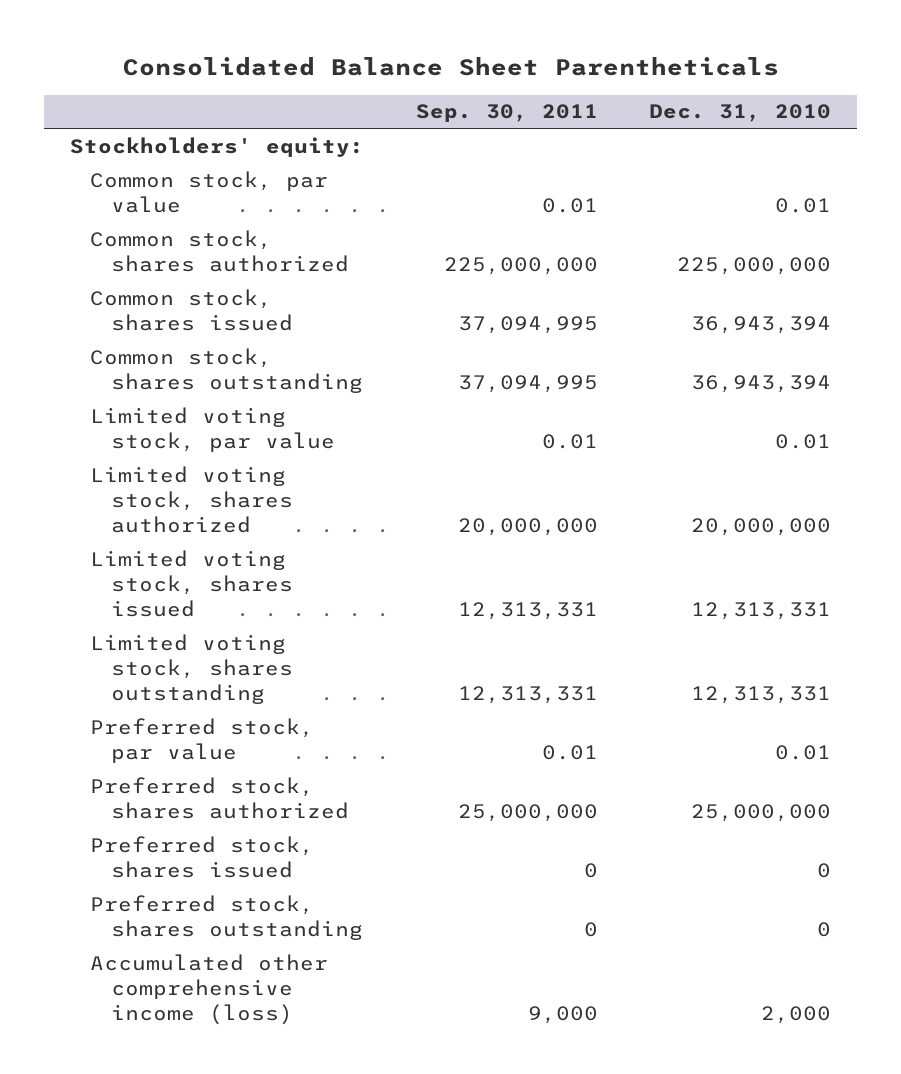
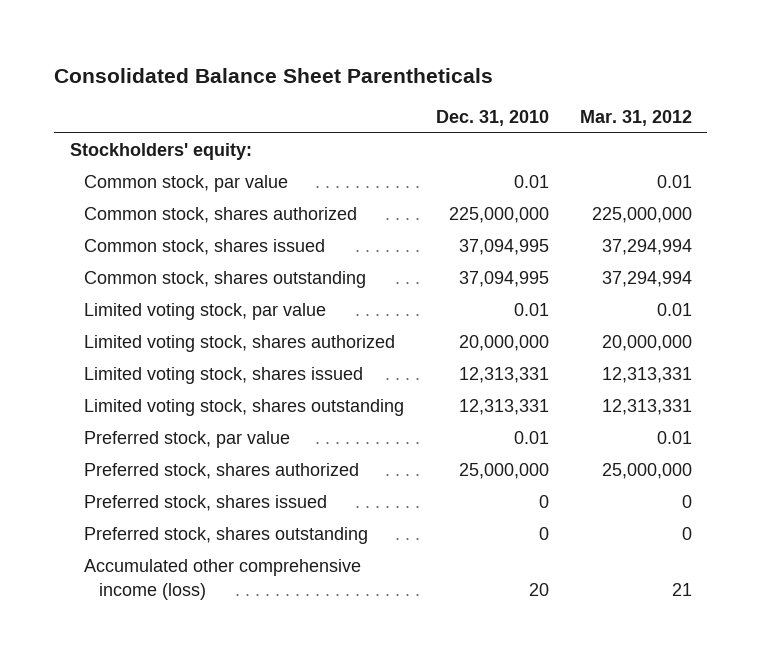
- | Sep. 30, 2011 | Dec. 31, 2010
+ | Dec. 31, 2010 | Mar. 31, 2012
- Common stock, shares issued | 37,094,995 | 36,943,394
- Common stock, shares outstanding | 37,094,995 | 36,943,394
+ Common stock, shares issued | 37,094,995 | 37,294,994
+ Common stock, shares outstanding | 37,094,995 | 37,294,994
- Accumulated other comprehensive income (loss) | 9,000 | 2,000
+ Accumulated other comprehensive income (loss) | 20 | 21

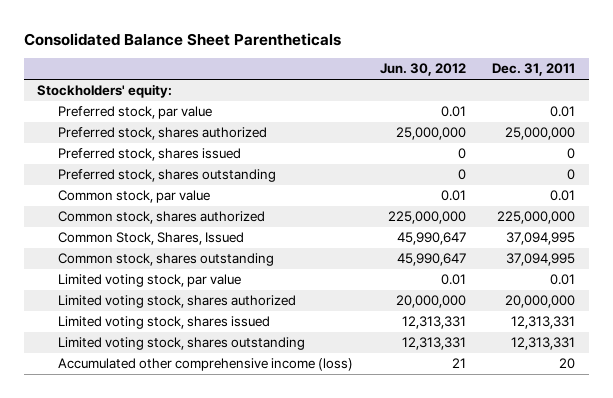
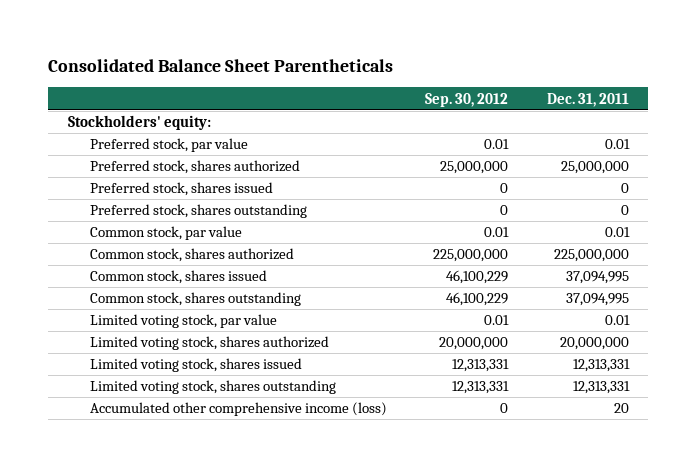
- | Jun. 30, 2012 | Dec. 31, 2011
+ | Sep. 30, 2012 | Dec. 31, 2011
- Common Stock, Shares, Issued | 45,990,647 | 37,094,995
+ Common stock, shares issued | 46,100,229 | 37,094,995

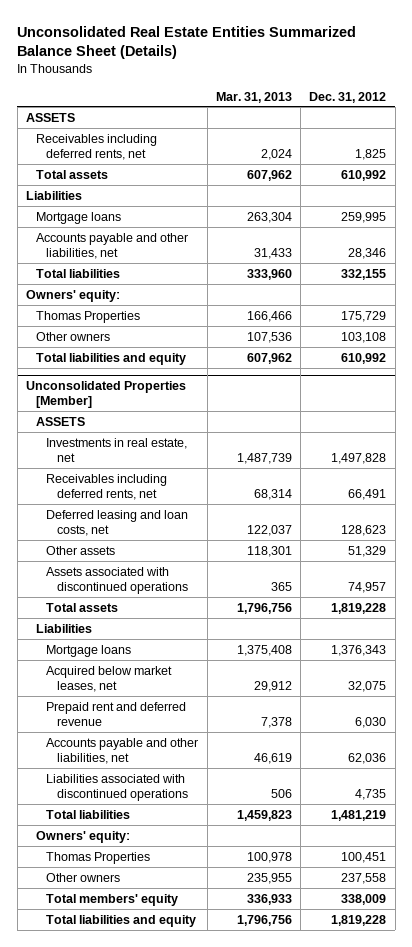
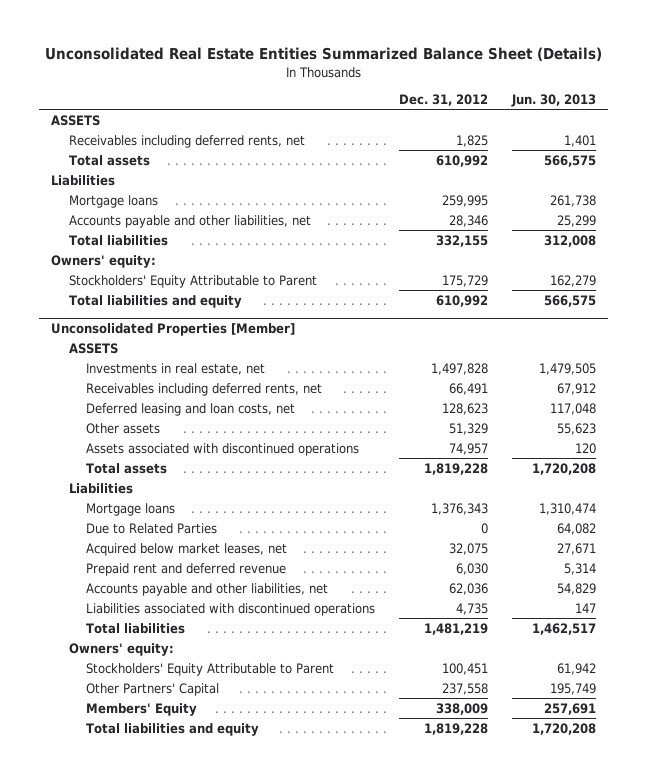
- | Mar. 31, 2013 | Dec. 31, 2012
+ | Dec. 31, 2012 | Jun. 30, 2013
- Thomas Properties | 166,466 | 175,729
- Other owners | 107,536 | 103,108
+ Stockholders' Equity Attributable to Parent | 175,729 | 162,279
@ Unconsolidated Properties [Member]
+ Due to Related Parties | 0 | 64,082
- Thomas Properties | 100,978 | 100,451
- Other owners | 235,955 | 237,558
- Total members' equity | 336,933 | 338,009
+ Stockholders' Equity Attributable to Parent | 100,451 | 61,942
+ Other Partners' Capital | 237,558 | 195,749
+ Members' Equity | 338,009 | 257,691

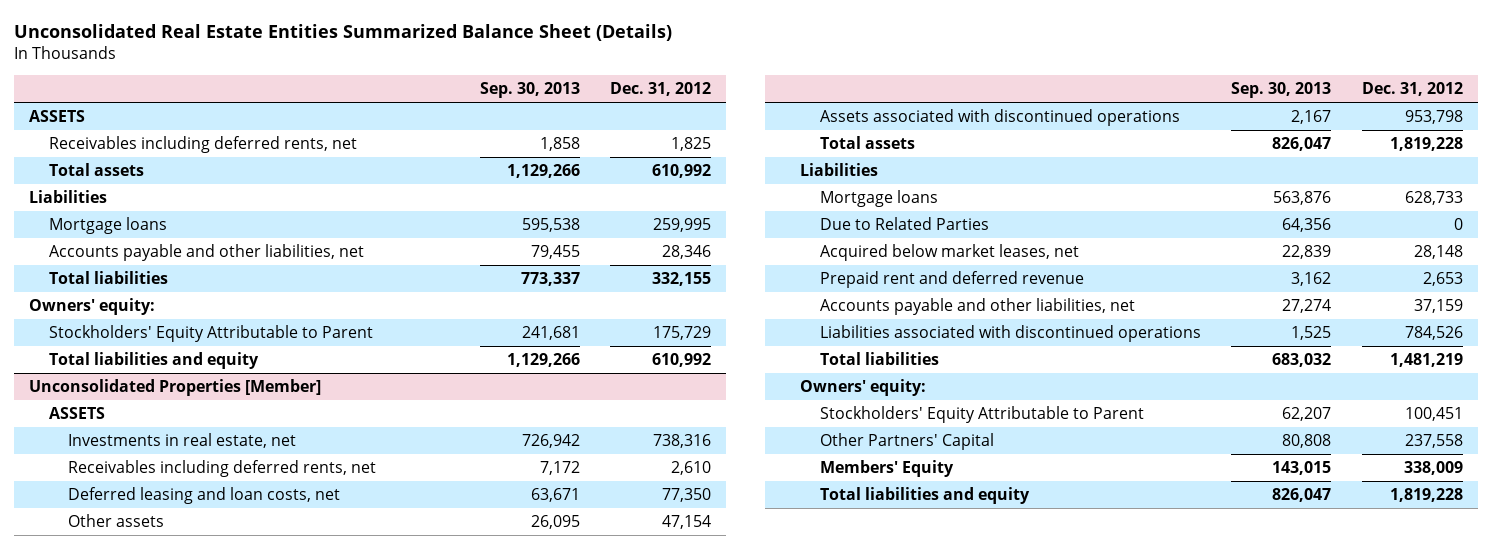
- | Dec. 31, 2012 | Jun. 30, 2013
+ | Sep. 30, 2013 | Dec. 31, 2012
@ Unconsolidated Properties [Member]
- Investments in real estate, net | 1,497,828 | 1,479,505
- Receivables including deferred rents, net | 66,491 | 67,912
- Deferred leasing and loan costs, net | 128,623 | 117,048
- Other assets | 51,329 | 55,623
- Assets associated with discontinued operations | 74,957 | 120
+ Investments in real estate, net | 726,942 | 738,316
+ Receivables including deferred rents, net | 7,172 | 2,610
+ Deferred leasing and loan costs, net | 63,671 | 77,350
+ Other assets | 26,095 | 47,154
+ Assets associated with discontinued operations | 2,167 | 953,798
- Mortgage loans | 1,376,343 | 1,310,474
+ Mortgage loans | 563,876 | 628,733
- Acquired below market leases, net | 32,075 | 27,671
- Prepaid rent and deferred revenue | 6,030 | 5,314
- Accounts payable and other liabilities, net | 62,036 | 54,829
- Liabilities associated with discontinued operations | 4,735 | 147
+ Acquired below market leases, net | 22,839 | 28,148
+ Prepaid rent and deferred revenue | 3,162 | 2,653
+ Accounts payable and other liabilities, net | 27,274 | 37,159
+ Liabilities associated with discontinued operations | 1,525 | 784,526

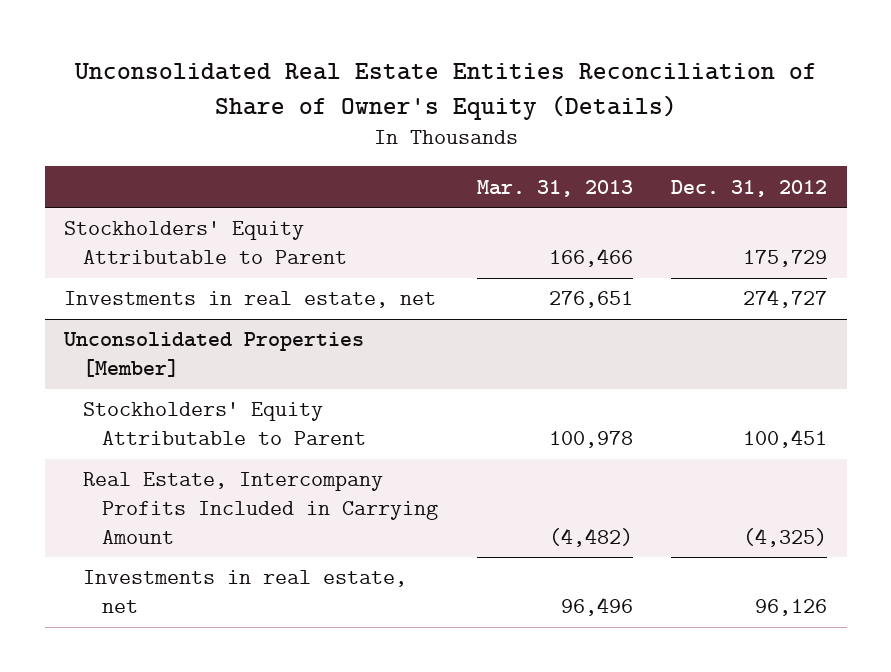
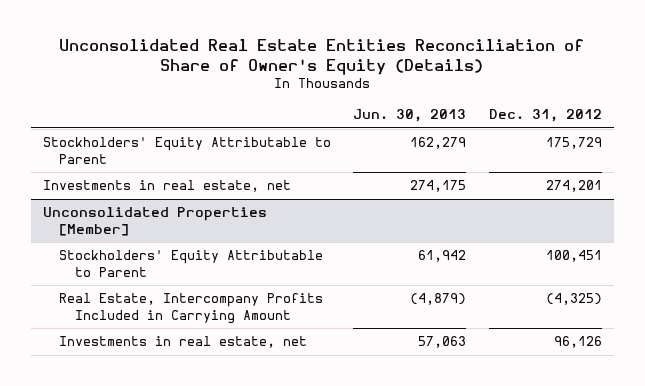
- | Mar. 31, 2013 | Dec. 31, 2012
+ | Jun. 30, 2013 | Dec. 31, 2012
- Investments in real estate, net | 276,651 | 274,727
+ Investments in real estate, net | 274,175 | 274,201

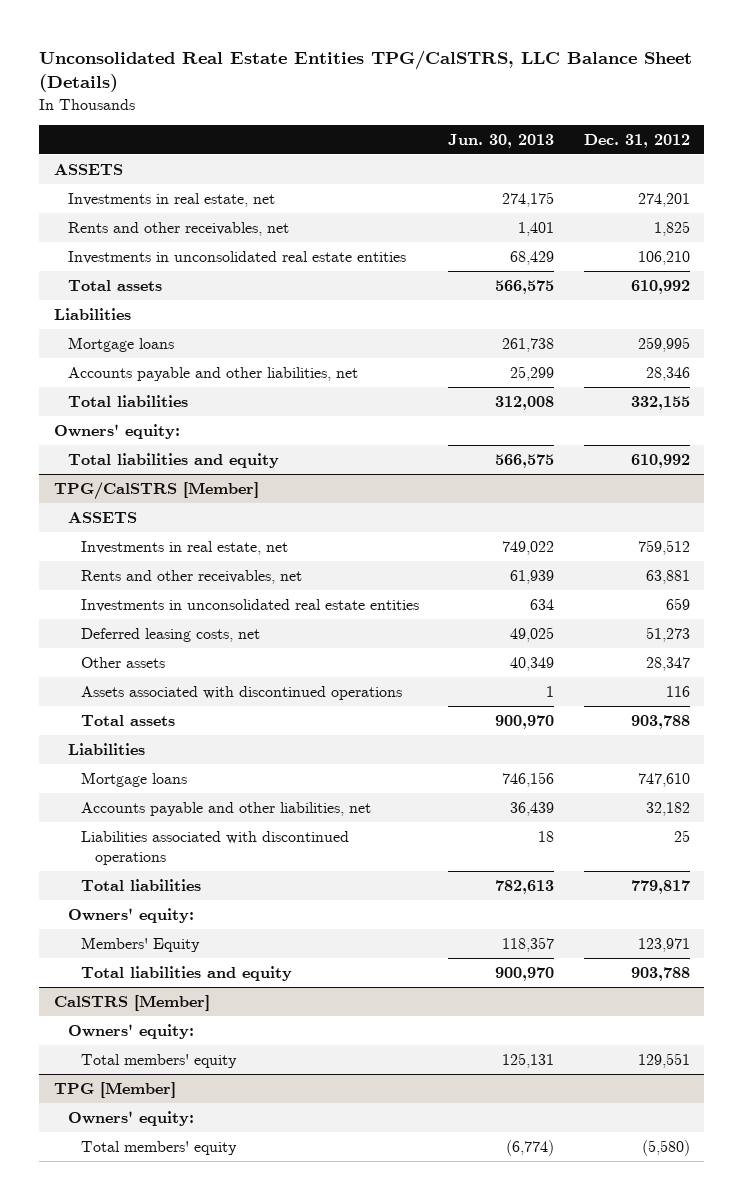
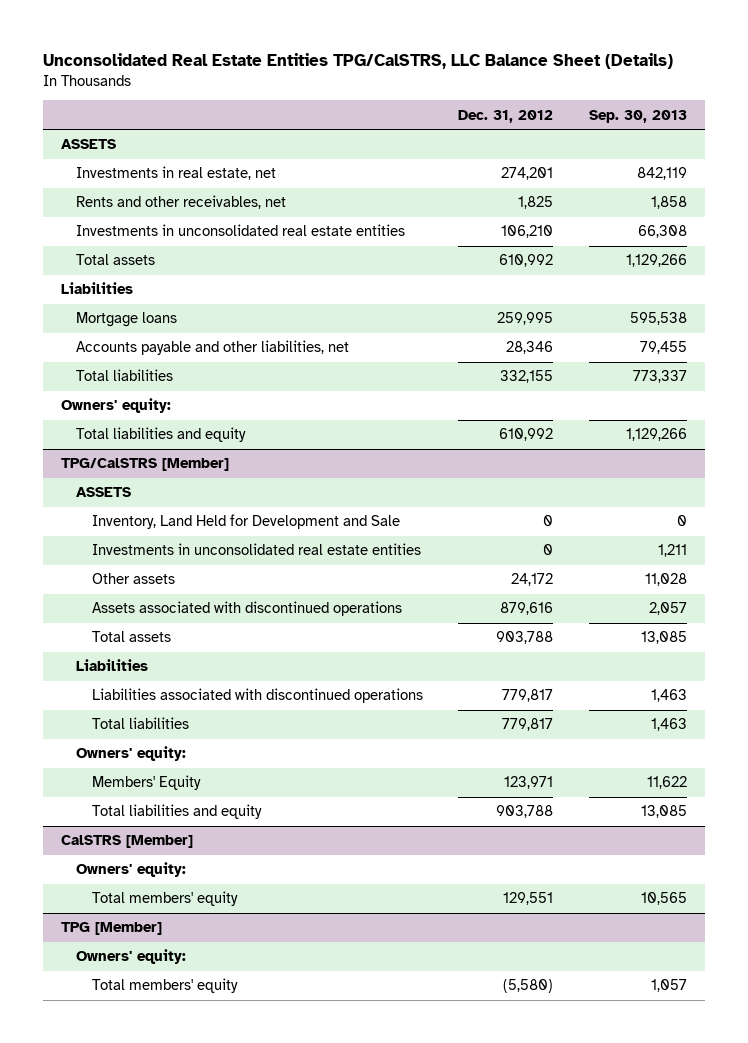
- | Jun. 30, 2013 | Dec. 31, 2012
+ | Dec. 31, 2012 | Sep. 30, 2013
@ TPG/CalSTRS [Member]
- Investments in real estate, net | 749,022 | 759,512
- Rents and other receivables, net | 61,939 | 63,881
- Investments in unconsolidated real estate entities | 634 | 659
- Deferred leasing costs, net | 49,025 | 51,273
- Other assets | 40,349 | 28,347
- Assets associated with discontinued operations | 1 | 116
+ Inventory, Land Held for Development and Sale | 0 | 0
+ Investments in unconsolidated real estate entities | 0 | 1,211
+ Other assets | 24,172 | 11,028
+ Assets associated with discontinued operations | 879,616 | 2,057
- Mortgage loans | 746,156 | 747,610
- Accounts payable and other liabilities, net | 36,439 | 32,182
- Liabilities associated with discontinued operations | 18 | 25
+ Liabilities associated with discontinued operations | 779,817 | 1,463

